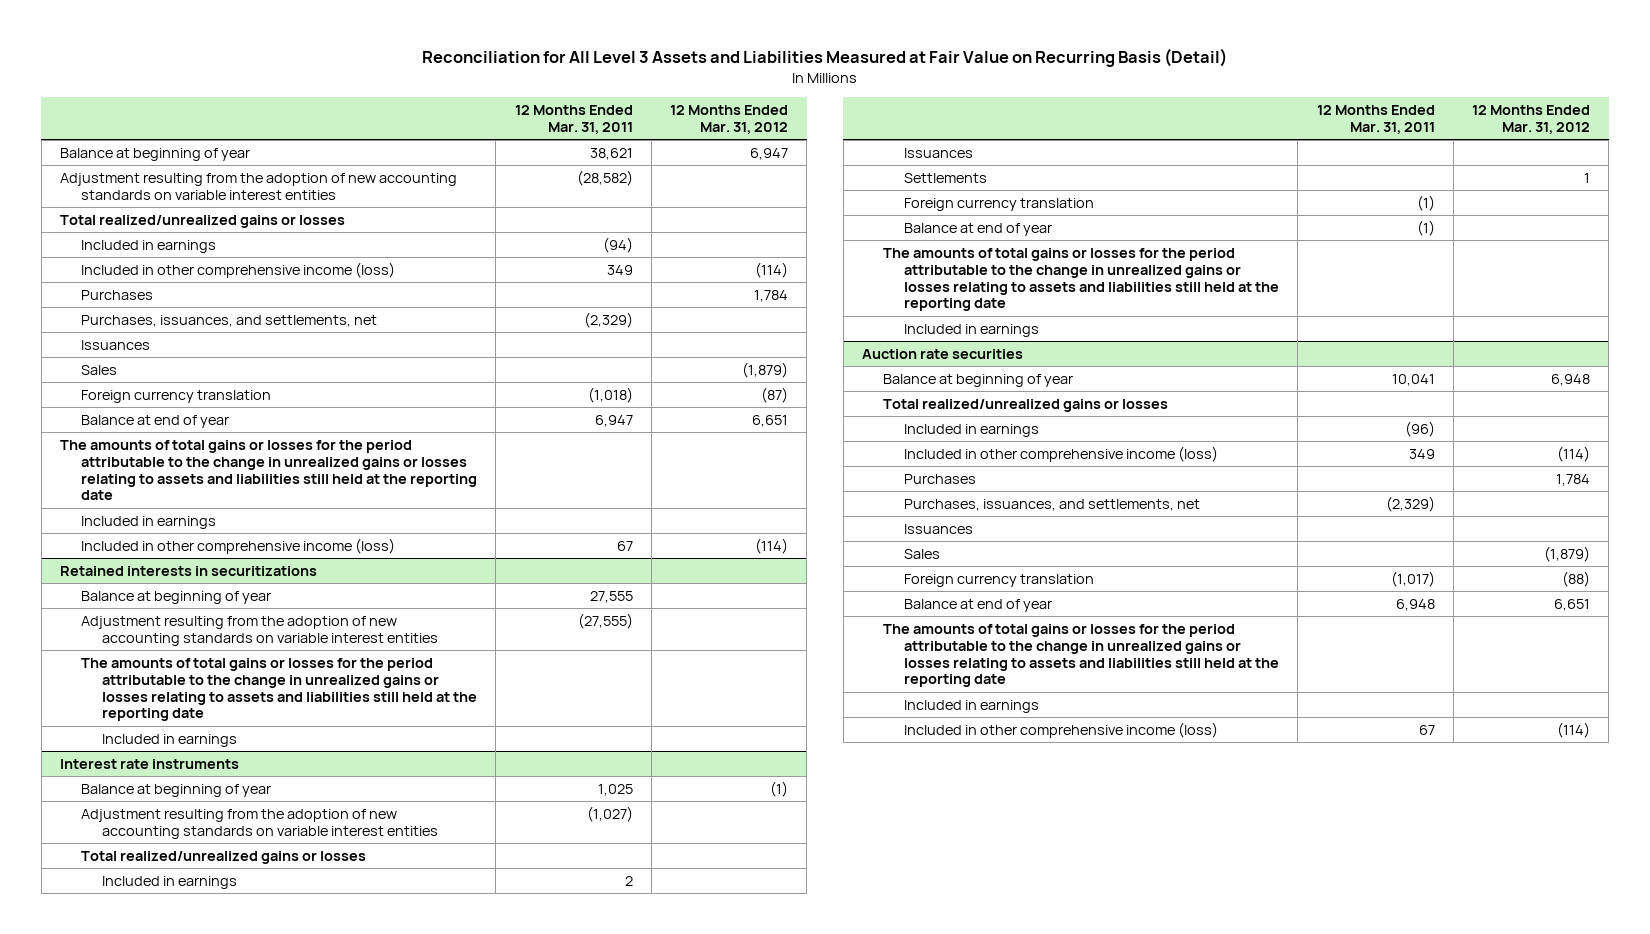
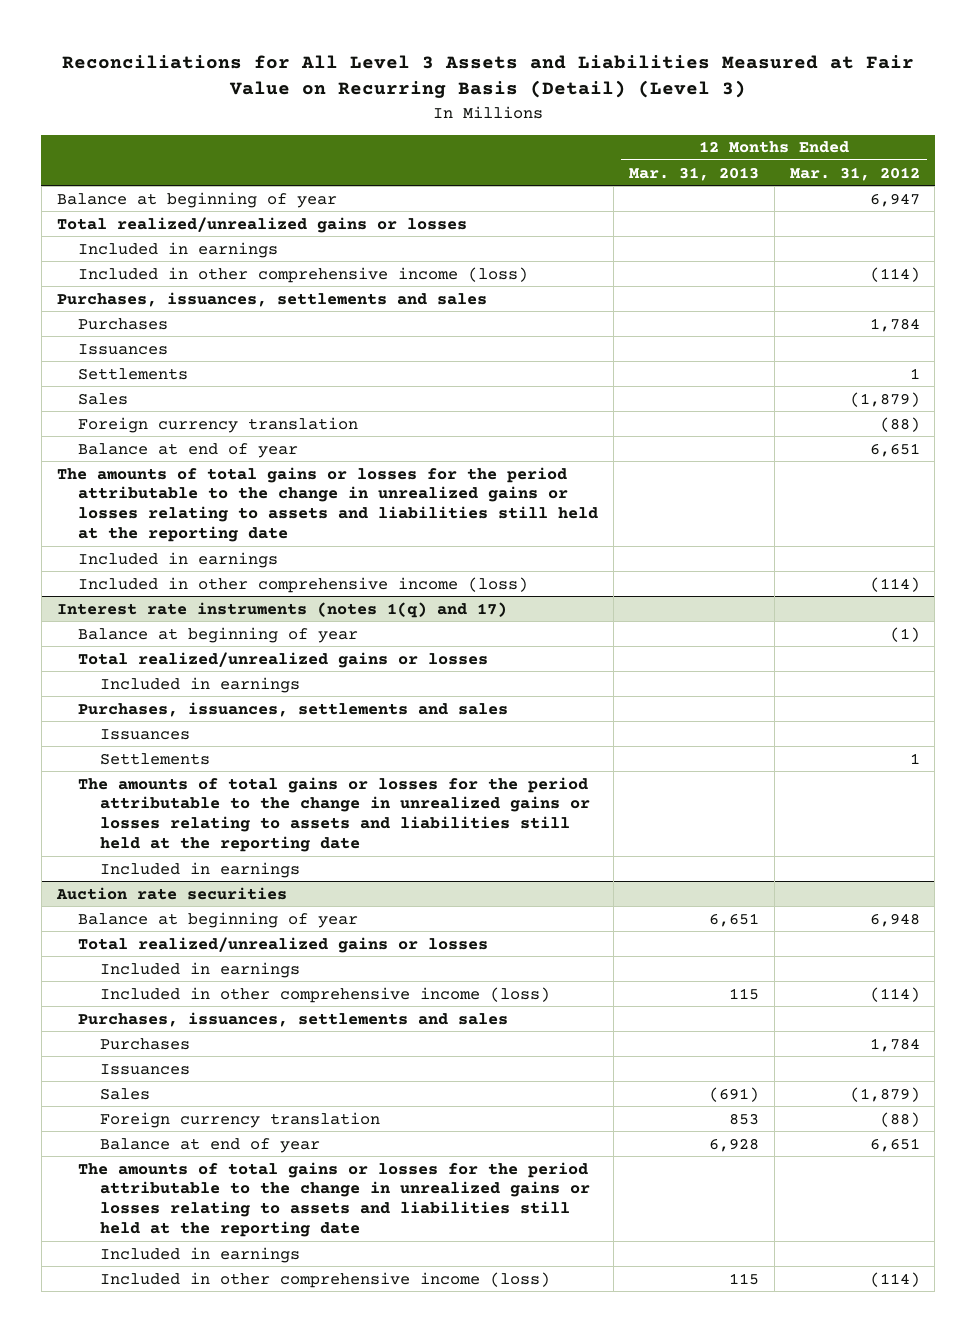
- Reconciliation for All Level 3 Assets and Liabilities Measured at Fair Value on Recurring Basis (Detail)
+ Reconciliations for All Level 3 Assets and Liabilities Measured at Fair Value on Recurring Basis (Detail) (Level 3)
- | 12 Months Ended Mar. 31, 2011 | 12 Months Ended Mar. 31, 2012
+ | 12 Months Ended Mar. 31, 2013 | 12 Months Ended Mar. 31, 2012
- Adjustment resulting from the adoption of new accounting standards on variable interest entities | (28,582) |
+ Purchases, issuances, settlements and sales
- Purchases, issuances, and settlements, net | (2,329) |
+ Settlements | | 1
- Foreign currency translation | (1,018) | (87)
+ Foreign currency translation | | (88)
- Retained interests in securitizations
- Balance at beginning of year | 27,555 |
- Adjustment resulting from the adoption of new accounting standards on variable interest entities | (27,555) |
- The amounts of total gains or losses for the period attributable to the change in unrealized gains or losses relating to assets and liabilities still held at the reporting date
- Included in earnings
- Interest rate instruments
+ Interest rate instruments (notes 1(q) and 17)
- Adjustment resulting from the adoption of new accounting standards on variable interest entities | (1,027) |
+ Purchases, issuances, settlements and sales
- Foreign currency translation | (1) |
- Balance at end of year | (1) |
@ Auction rate securities
+ Purchases, issuances, settlements and sales
- Purchases, issuances, and settlements, net | (2,329) |

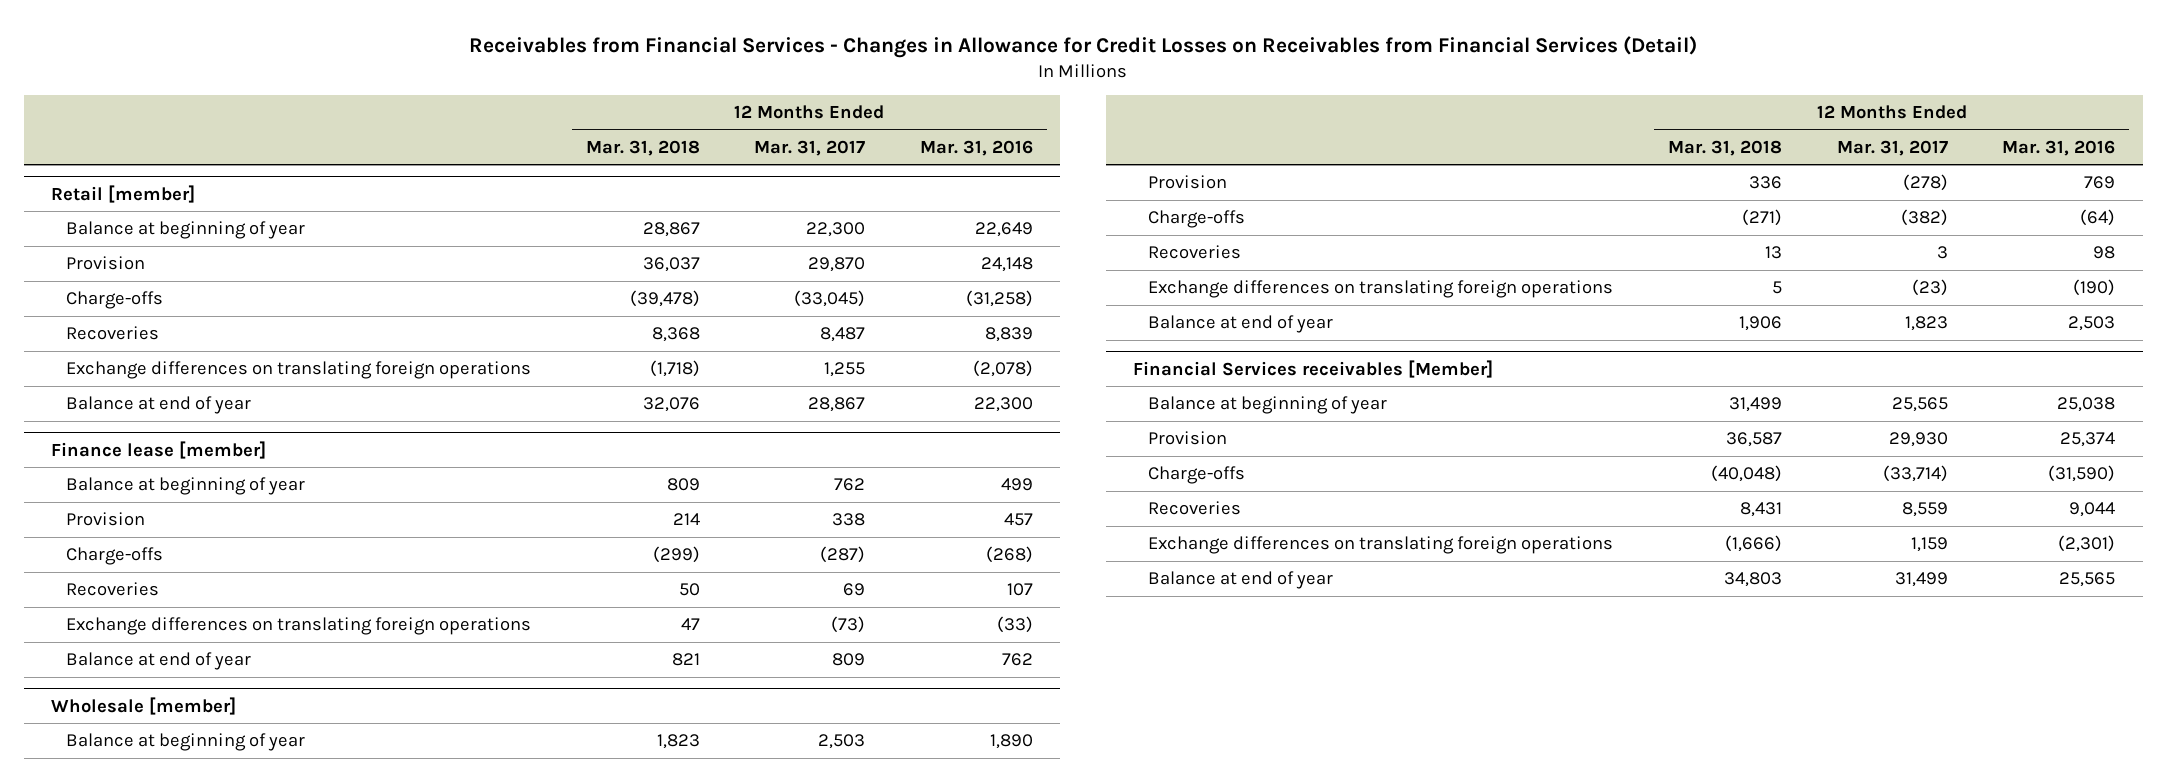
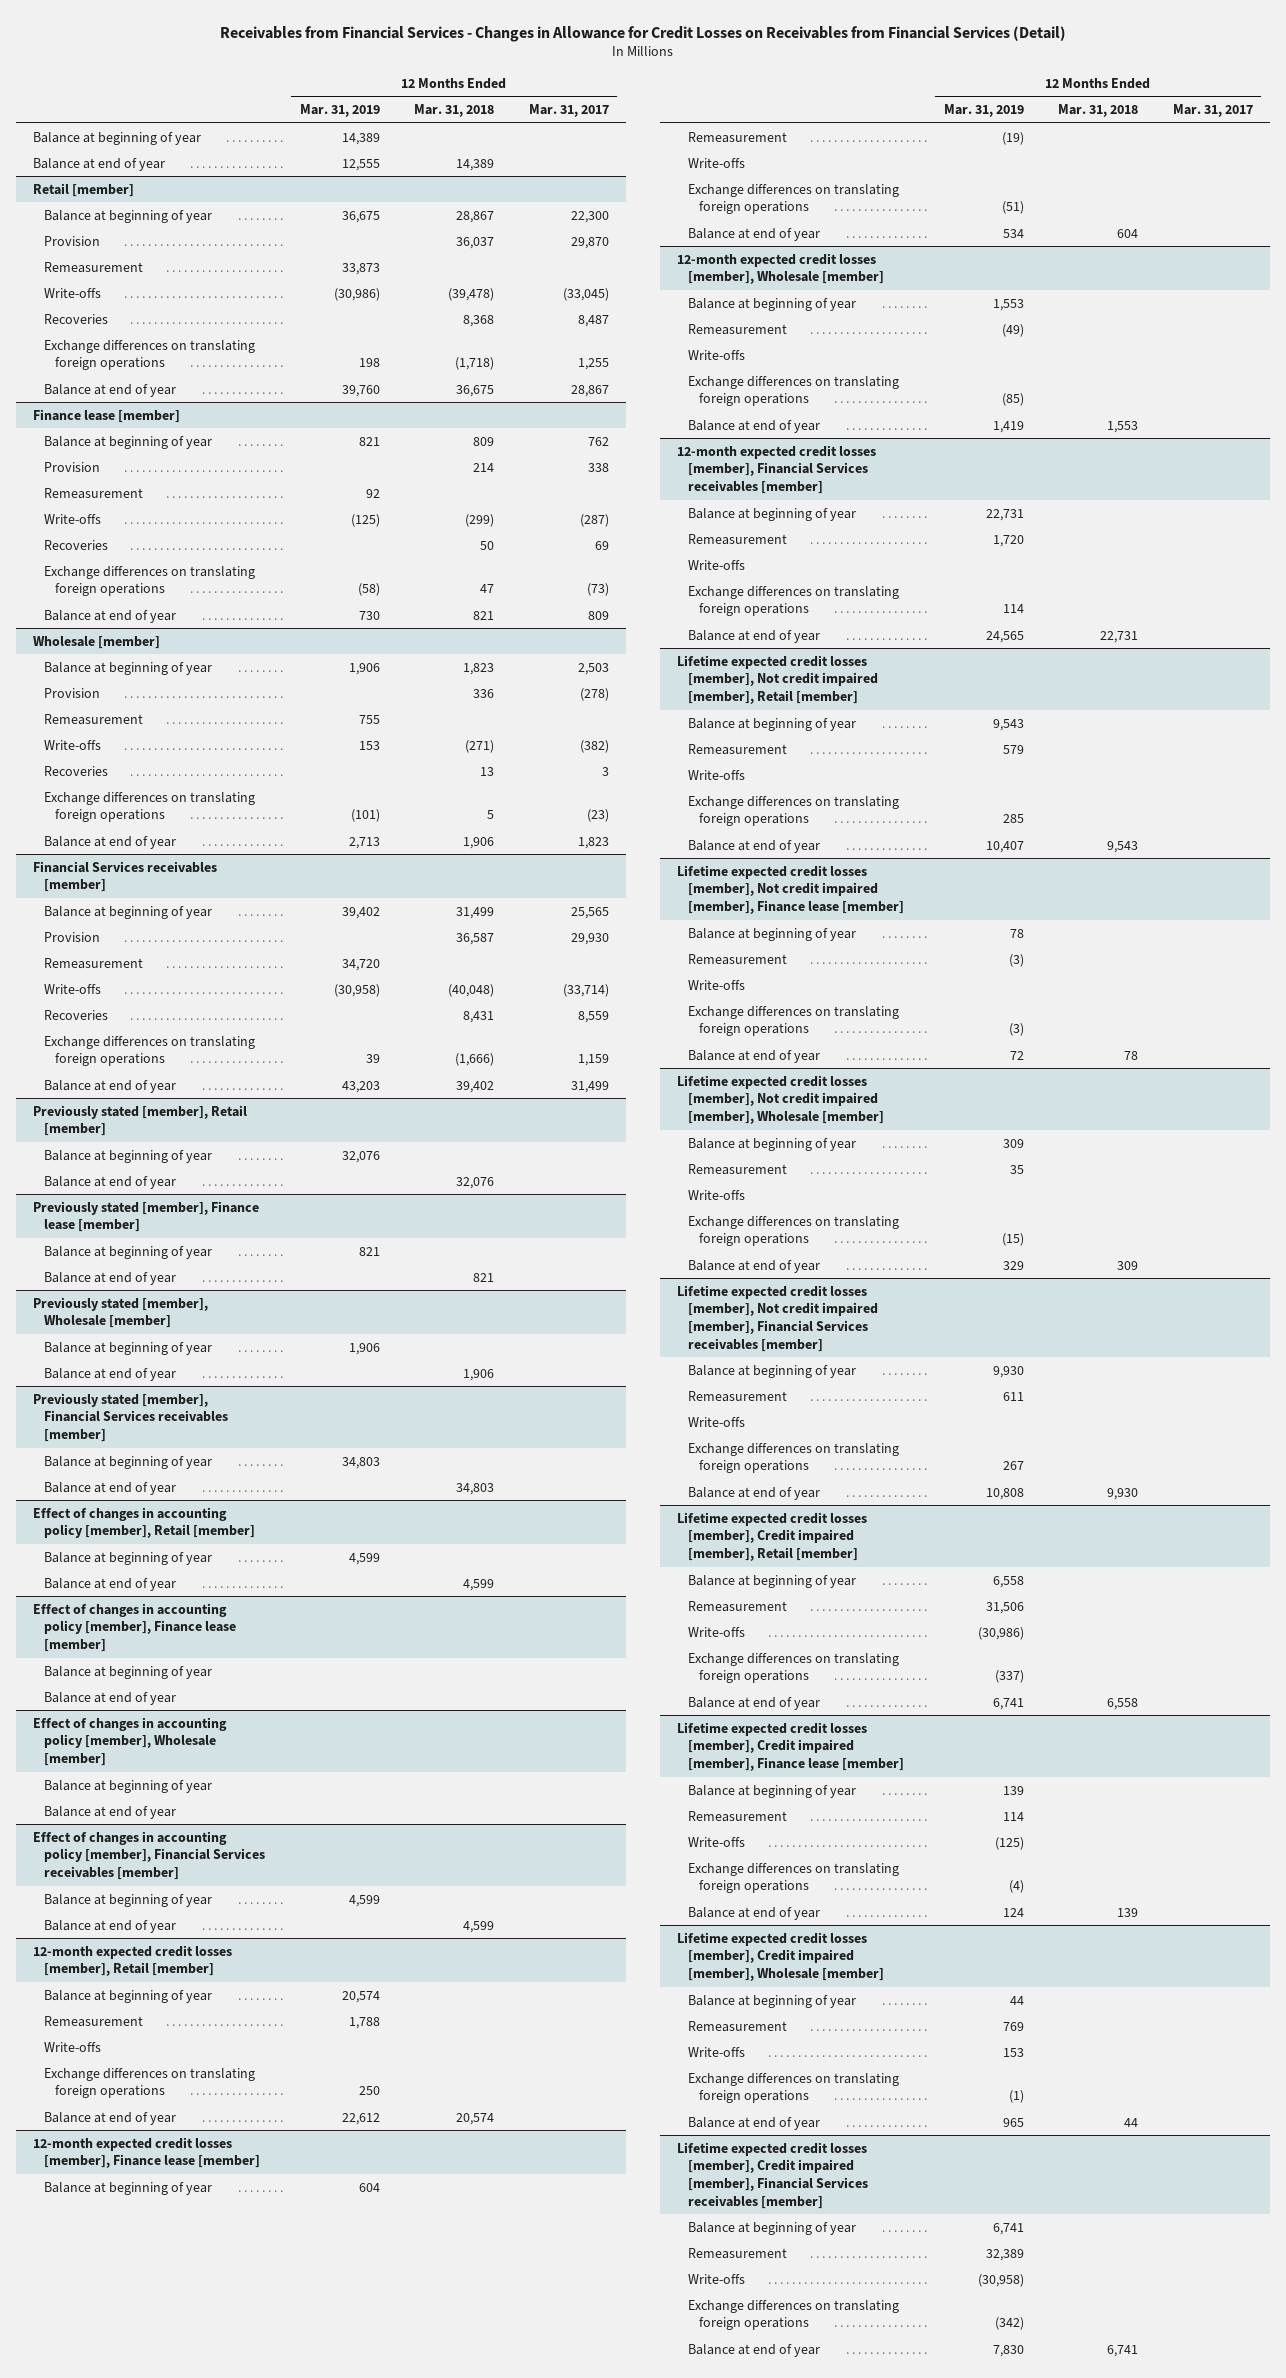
- | 12 Months Ended Mar. 31, 2018 | 12 Months Ended Mar. 31, 2017 | 12 Months Ended Mar. 31, 2016
+ | 12 Months Ended Mar. 31, 2019 | 12 Months Ended Mar. 31, 2018 | 12 Months Ended Mar. 31, 2017
+ Balance at beginning of year | 14,389 | |
+ Balance at end of year | 12,555 | 14,389 |
@ Retail [member]
- Charge-offs | (39,478) | (33,045) | (31,258)
+ Remeasurement | 33,873 | |
+ Write-offs | (30,986) | (39,478) | (33,045)
- Balance at end of year | 32,076 | 28,867 | 22,300
+ Balance at end of year | 39,760 | 36,675 | 28,867
@ Finance lease [member]
- Charge-offs | (299) | (287) | (268)
+ Remeasurement | 92 | |
+ Write-offs | (125) | (299) | (287)
@ Wholesale [member]
- Charge-offs | (271) | (382) | (64)
+ Remeasurement | 755 | |
+ Write-offs | 153 | (271) | (382)
- Financial Services receivables [Member]
+ Financial Services receivables [member]
- Charge-offs | (40,048) | (33,714) | (31,590)
+ Remeasurement | 34,720 | |
+ Write-offs | (30,958) | (40,048) | (33,714)
- Balance at end of year | 34,803 | 31,499 | 25,565
+ Balance at end of year | 43,203 | 39,402 | 31,499
+ Previously stated [member], Retail [member]
+ Balance at beginning of year | 32,076 | |
+ Balance at end of year | | 32,076 |
+ Previously stated [member], Finance lease [member]
+ Balance at beginning of year | 821 | |
+ Balance at end of year | | 821 |
+ Previously stated [member], Wholesale [member]
+ Balance at beginning of year | 1,906 | |
+ Balance at end of year | | 1,906 |
+ Previously stated [member], Financial Services receivables [member]
+ Balance at beginning of year | 34,803 | |
+ Balance at end of year | | 34,803 |
+ Effect of changes in accounting policy [member], Retail [member]
+ Balance at beginning of year | 4,599 | |
+ Balance at end of year | | 4,599 |
+ Effect of changes in accounting policy [member], Finance lease [member]
+ Balance at beginning of year
+ Balance at end of year
+ Effect of changes in accounting policy [member], Wholesale [member]
+ Balance at beginning of year
+ Balance at end of year
+ Effect of changes in accounting policy [member], Financial Services receivables [member]
+ Balance at beginning of year | 4,599 | |
+ Balance at end of year | | 4,599 |
+ 12-month expected credit losses [member], Retail [member]
+ Balance at beginning of year | 20,574 | |
+ Remeasurement | 1,788 | |
+ Write-offs
+ Exchange differences on translating foreign operations | 250 | |
+ Balance at end of year | 22,612 | 20,574 |
+ 12-month expected credit losses [member], Finance lease [member]
+ Balance at beginning of year | 604 | |
+ Remeasurement | (19) | |
+ Write-offs
+ Exchange differences on translating foreign operations | (51) | |
+ Balance at end of year | 534 | 604 |
+ 12-month expected credit losses [member], Wholesale [member]
+ Balance at beginning of year | 1,553 | |
+ Remeasurement | (49) | |
+ Write-offs
+ Exchange differences on translating foreign operations | (85) | |
+ Balance at end of year | 1,419 | 1,553 |
+ 12-month expected credit losses [member], Financial Services receivables [member]
+ Balance at beginning of year | 22,731 | |
+ Remeasurement | 1,720 | |
+ Write-offs
+ Exchange differences on translating foreign operations | 114 | |
+ Balance at end of year | 24,565 | 22,731 |
+ Lifetime expected credit losses [member], Not credit impaired [member], Retail [member]
+ Balance at beginning of year | 9,543 | |
+ Remeasurement | 579 | |
+ Write-offs
+ Exchange differences on translating foreign operations | 285 | |
+ Balance at end of year | 10,407 | 9,543 |
+ Lifetime expected credit losses [member], Not credit impaired [member], Finance lease [member]
+ Balance at beginning of year | 78 | |
+ Remeasurement | (3) | |
+ Write-offs
+ Exchange differences on translating foreign operations | (3) | |
+ Balance at end of year | 72 | 78 |
+ Lifetime expected credit losses [member], Not credit impaired [member], Wholesale [member]
+ Balance at beginning of year | 309 | |
+ Remeasurement | 35 | |
+ Write-offs
+ Exchange differences on translating foreign operations | (15) | |
+ Balance at end of year | 329 | 309 |
+ Lifetime expected credit losses [member], Not credit impaired [member], Financial Services receivables [member]
+ Balance at beginning of year | 9,930 | |
+ Remeasurement | 611 | |
+ Write-offs
+ Exchange differences on translating foreign operations | 267 | |
+ Balance at end of year | 10,808 | 9,930 |
+ Lifetime expected credit losses [member], Credit impaired [member], Retail [member]
+ Balance at beginning of year | 6,558 | |
+ Remeasurement | 31,506 | |
+ Write-offs | (30,986) | |
+ Exchange differences on translating foreign operations | (337) | |
+ Balance at end of year | 6,741 | 6,558 |
+ Lifetime expected credit losses [member], Credit impaired [member], Finance lease [member]
+ Balance at beginning of year | 139 | |
+ Remeasurement | 114 | |
+ Write-offs | (125) | |
+ Exchange differences on translating foreign operations | (4) | |
+ Balance at end of year | 124 | 139 |
+ Lifetime expected credit losses [member], Credit impaired [member], Wholesale [member]
+ Balance at beginning of year | 44 | |
+ Remeasurement | 769 | |
+ Write-offs | 153 | |
+ Exchange differences on translating foreign operations | (1) | |
+ Balance at end of year | 965 | 44 |
+ Lifetime expected credit losses [member], Credit impaired [member], Financial Services receivables [member]
+ Balance at beginning of year | 6,741 | |
+ Remeasurement | 32,389 | |
+ Write-offs | (30,958) | |
+ Exchange differences on translating foreign operations | (342) | |
+ Balance at end of year | 7,830 | 6,741 |

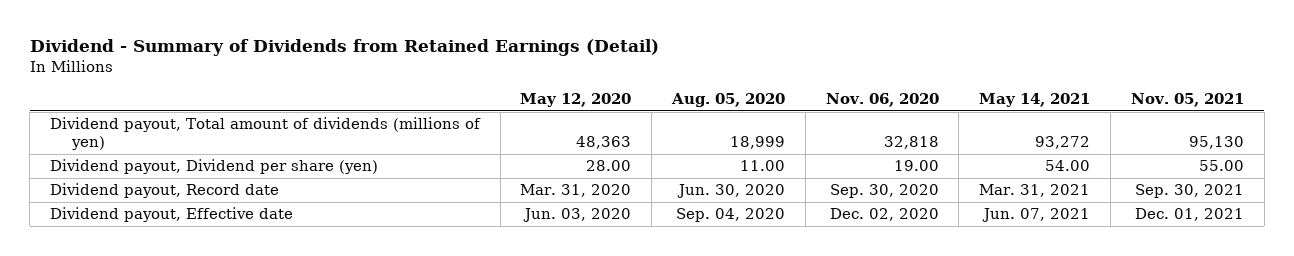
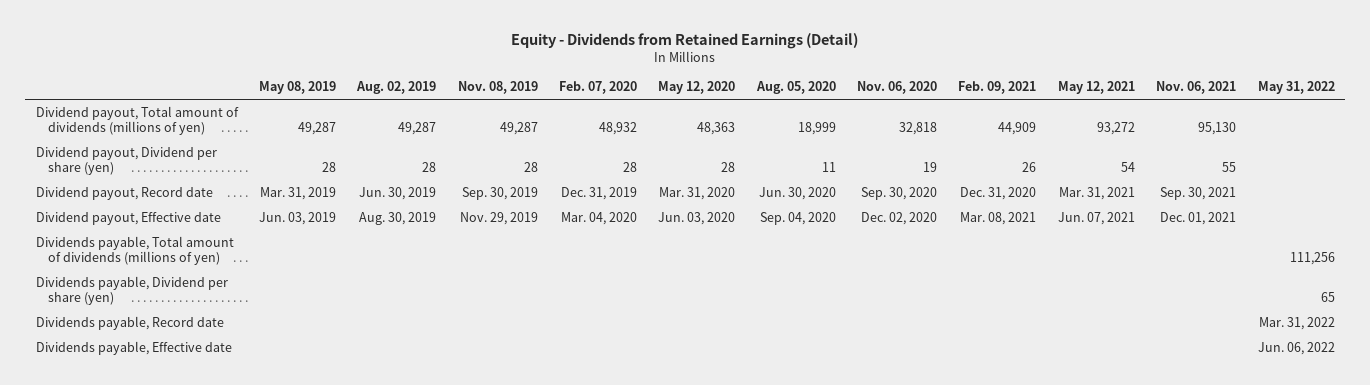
- Dividend - Summary of Dividends from Retained Earnings (Detail)
+ Equity - Dividends from Retained Earnings (Detail)
- | May 12, 2020 | Aug. 05, 2020 | Nov. 06, 2020 | May 14, 2021 | Nov. 05, 2021
+ | May 08, 2019 | Aug. 02, 2019 | Nov. 08, 2019 | Feb. 07, 2020 | May 12, 2020 | Aug. 05, 2020 | Nov. 06, 2020 | Feb. 09, 2021 | May 12, 2021 | Nov. 06, 2021 | May 31, 2022
- Dividend payout, Dividend per share (yen) | 28.00 | 11.00 | 19.00 | 54.00 | 55.00
+ Dividend payout, Dividend per share (yen) | 28 | 28 | 28 | 28 | 28 | 11 | 19 | 26 | 54 | 55 |
+ Dividends payable, Total amount of dividends (millions of yen) | | | | | | | | | | | 111,256
+ Dividends payable, Dividend per share (yen) | | | | | | | | | | | 65
+ Dividends payable, Record date | | | | | | | | | | | Mar. 31, 2022
+ Dividends payable, Effective date | | | | | | | | | | | Jun. 06, 2022

